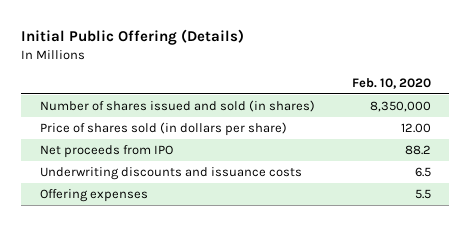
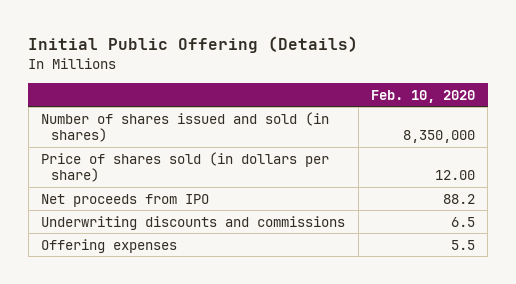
- Underwriting discounts and issuance costs | 6.5
+ Underwriting discounts and commissions | 6.5

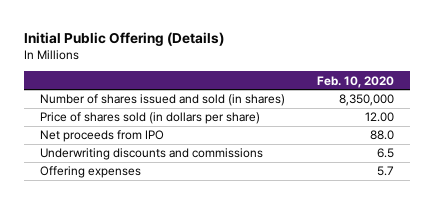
- Net proceeds from IPO | 88.2
+ Net proceeds from IPO | 88.0
- Offering expenses | 5.5
+ Offering expenses | 5.7

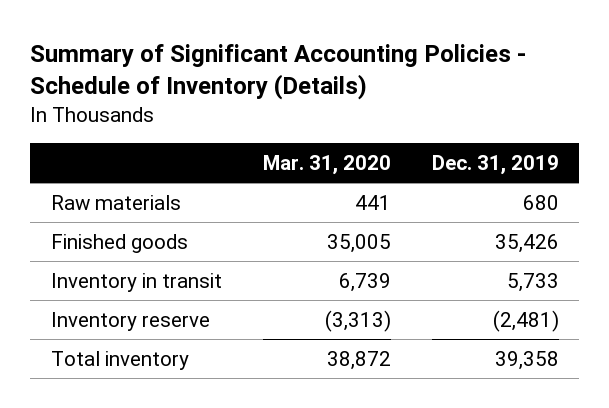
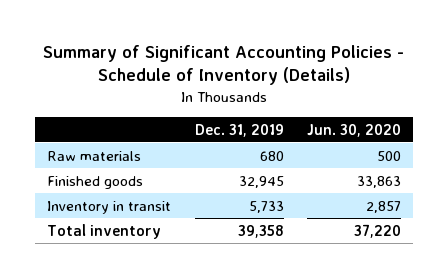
- | Mar. 31, 2020 | Dec. 31, 2019
+ | Dec. 31, 2019 | Jun. 30, 2020
- Finished goods | 35,005 | 35,426
+ Finished goods | 32,945 | 33,863
- Inventory reserve | (3,313) | (2,481)

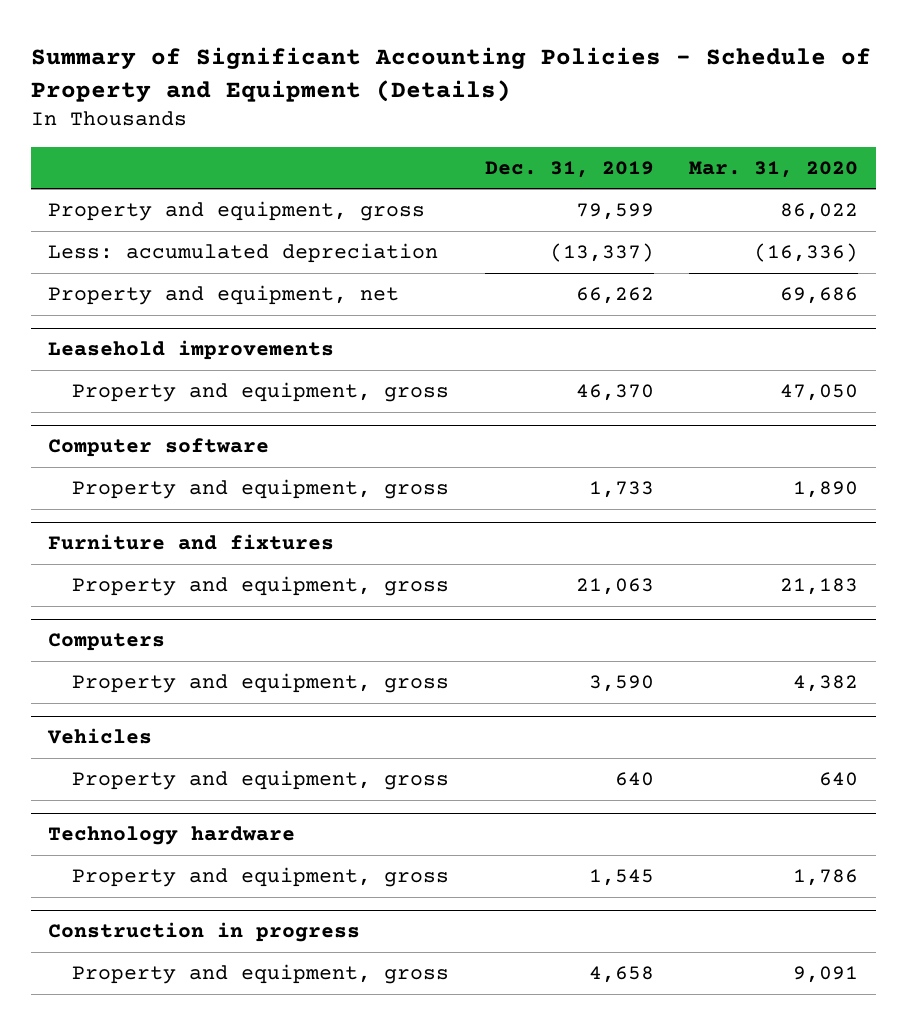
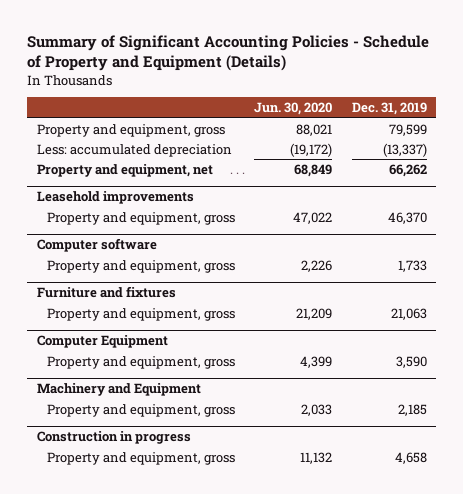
- | Dec. 31, 2019 | Mar. 31, 2020
+ | Jun. 30, 2020 | Dec. 31, 2019
- Computers
+ Computer Equipment
- Vehicles
- Property and equipment, gross | 640 | 640
- Technology hardware
- Property and equipment, gross | 1,545 | 1,786
+ Machinery and Equipment
+ Property and equipment, gross | 2,033 | 2,185

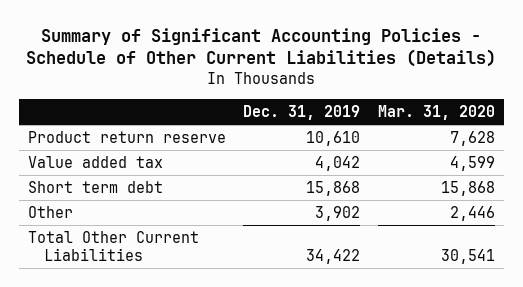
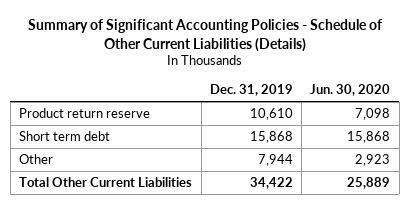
- | Dec. 31, 2019 | Mar. 31, 2020
+ | Dec. 31, 2019 | Jun. 30, 2020
- Value added tax | 4,042 | 4,599
- Other | 3,902 | 2,446
+ Other | 7,944 | 2,923

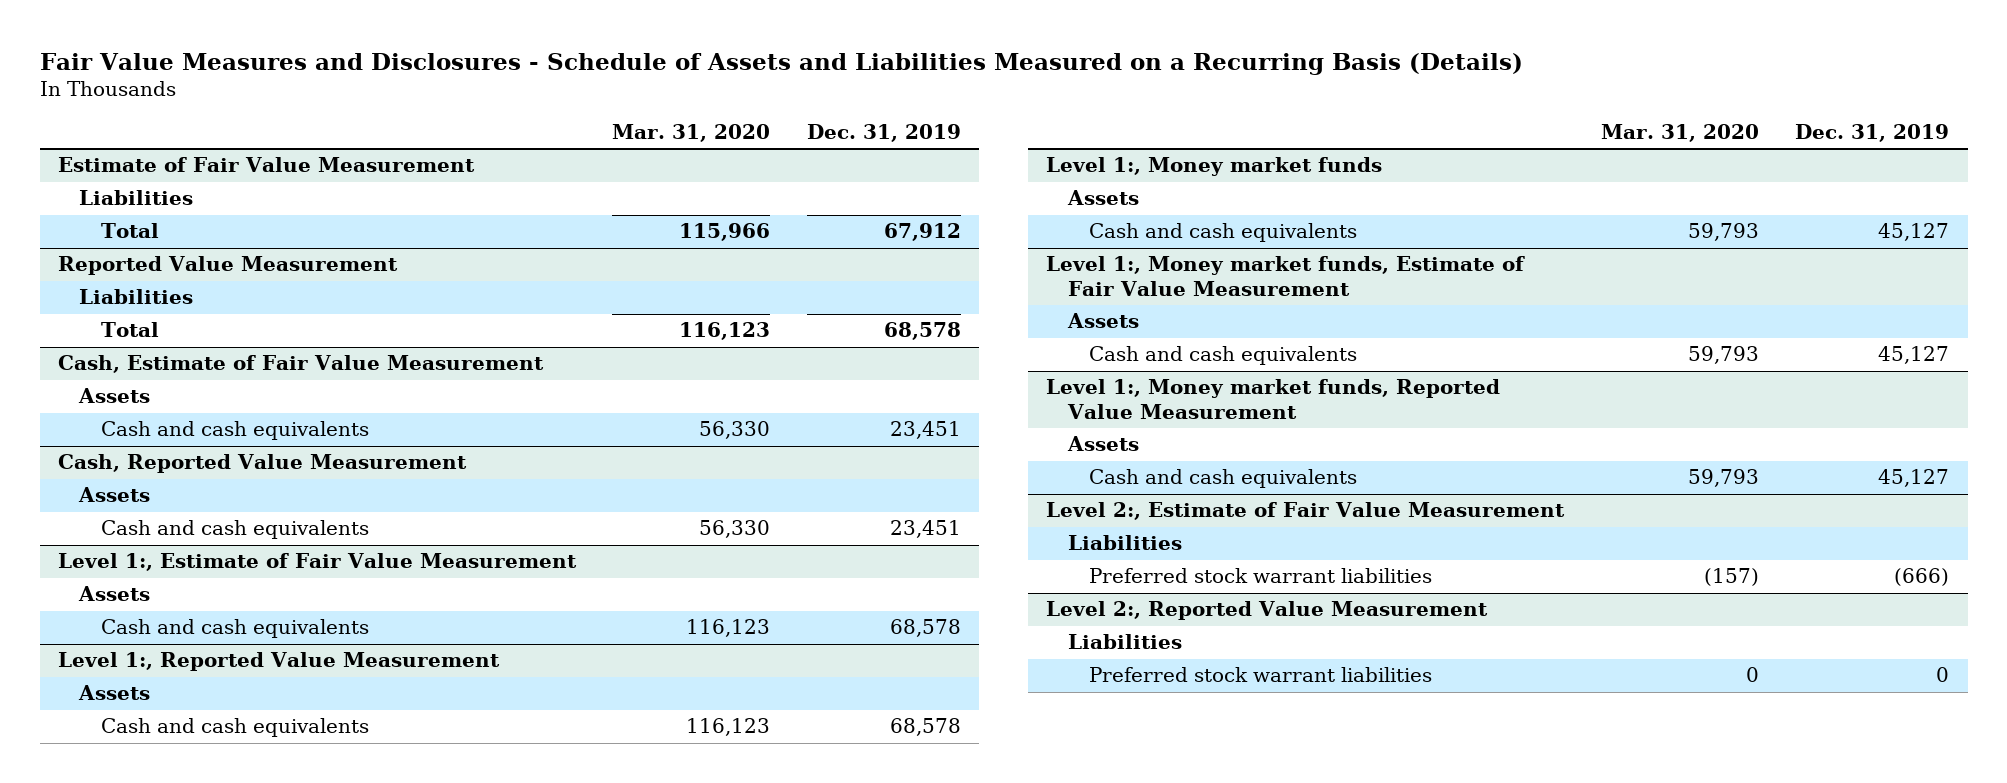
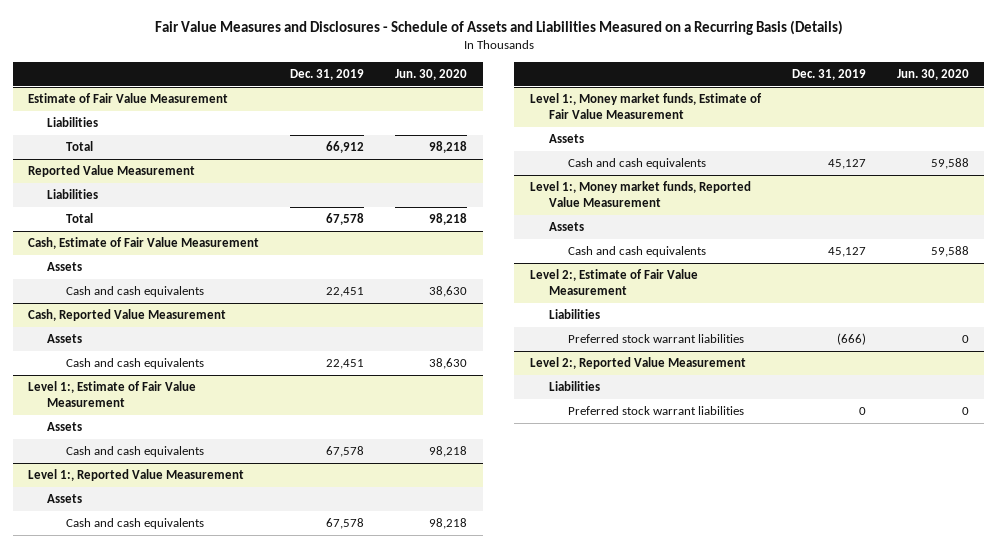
- | Mar. 31, 2020 | Dec. 31, 2019
+ | Dec. 31, 2019 | Jun. 30, 2020
@ Estimate of Fair Value Measurement
- Total | 115,966 | 67,912
+ Total | 66,912 | 98,218
@ Reported Value Measurement
- Total | 116,123 | 68,578
+ Total | 67,578 | 98,218
@ Cash, Estimate of Fair Value Measurement
- Cash and cash equivalents | 56,330 | 23,451
+ Cash and cash equivalents | 22,451 | 38,630
@ Cash, Reported Value Measurement
- Cash and cash equivalents | 56,330 | 23,451
+ Cash and cash equivalents | 22,451 | 38,630
@ Level 1:, Estimate of Fair Value Measurement
- Cash and cash equivalents | 116,123 | 68,578
+ Cash and cash equivalents | 67,578 | 98,218
@ Level 1:, Reported Value Measurement
- Cash and cash equivalents | 116,123 | 68,578
- Level 1:, Money market funds
- Assets
- Cash and cash equivalents | 59,793 | 45,127
@ Level 1:, Reported Value Measurement
+ Cash and cash equivalents | 67,578 | 98,218

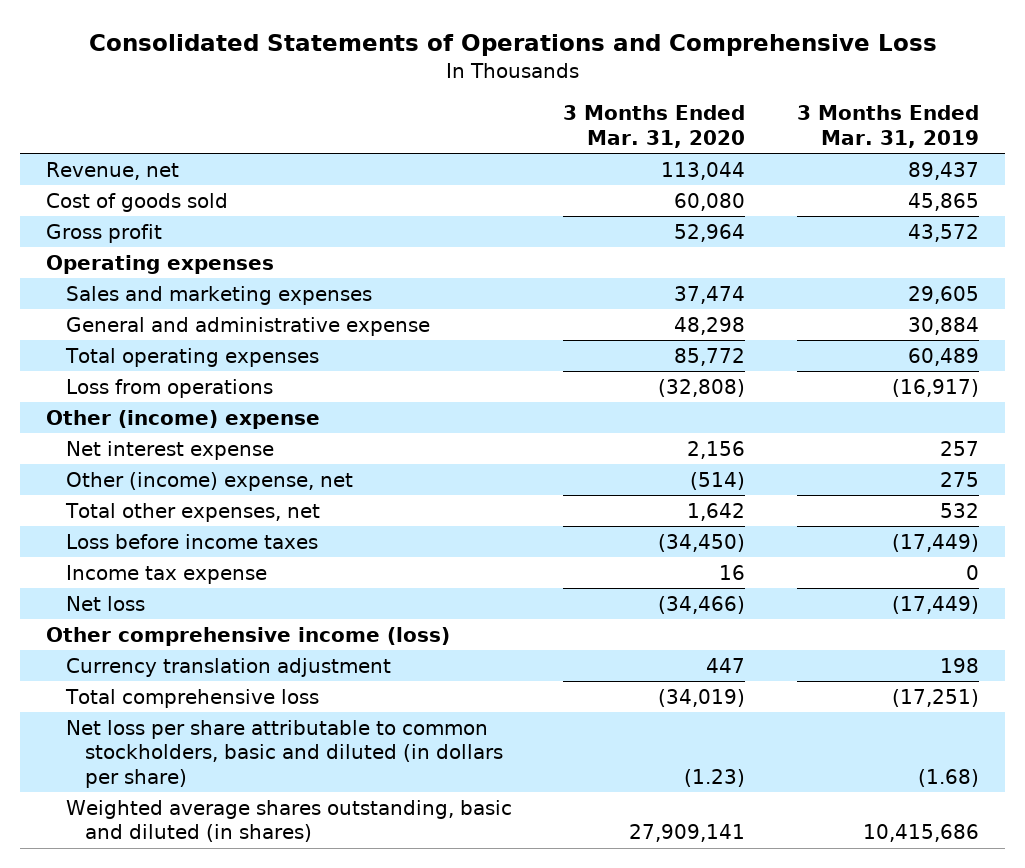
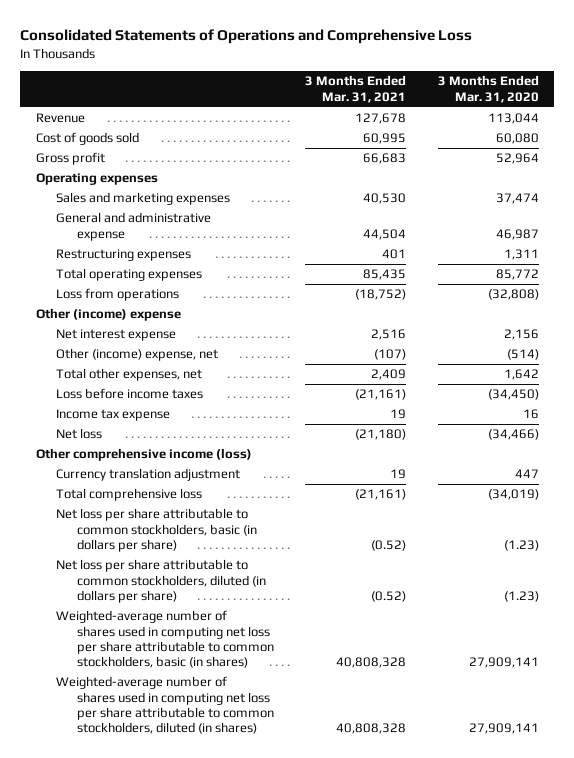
- | 3 Months Ended Mar. 31, 2020 | 3 Months Ended Mar. 31, 2019
+ | 3 Months Ended Mar. 31, 2021 | 3 Months Ended Mar. 31, 2020
- Revenue, net | 113,044 | 89,437
+ Revenue | 127,678 | 113,044
- General and administrative expense | 48,298 | 30,884
+ General and administrative expense | 44,504 | 46,987
+ Restructuring expenses | 401 | 1,311
- Net loss per share attributable to common stockholders, basic and diluted (in dollars per share) | (1.23) | (1.68)
- Weighted average shares outstanding, basic and diluted (in shares) | 27,909,141 | 10,415,686
+ Net loss per share attributable to common stockholders, basic (in dollars per share) | (0.52) | (1.23)
+ Net loss per share attributable to common stockholders, diluted (in dollars per share) | (0.52) | (1.23)
+ Weighted-average number of shares used in computing net loss per share attributable to common stockholders, basic (in shares) | 40,808,328 | 27,909,141
+ Weighted-average number of shares used in computing net loss per share attributable to common stockholders, diluted (in shares) | 40,808,328 | 27,909,141

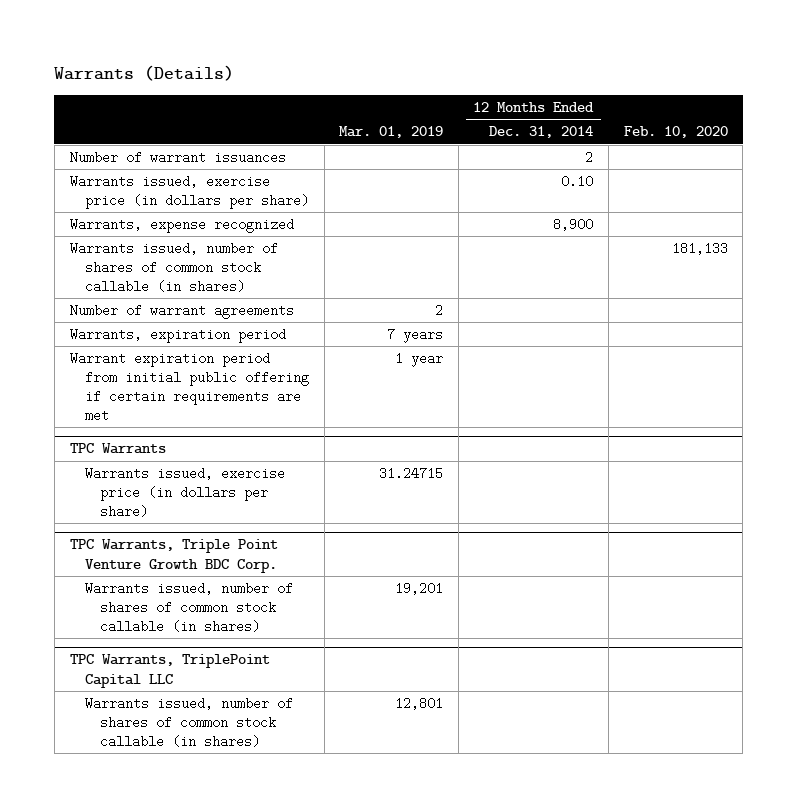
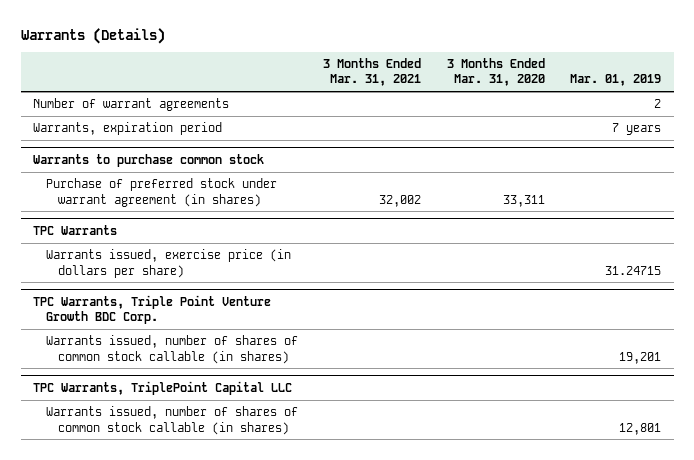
- | Mar. 01, 2019 | 12 Months Ended Dec. 31, 2014 | Feb. 10, 2020
+ | 3 Months Ended Mar. 31, 2021 | 3 Months Ended Mar. 31, 2020 | Mar. 01, 2019
- Number of warrant issuances | | 2 |
- Warrants issued, exercise price (in dollars per share) | | 0.10 |
- Warrants, expense recognized | | 8,900 |
- Warrants issued, number of shares of common stock callable (in shares) | | | 181,133
- Warrant expiration period from initial public offering if certain requirements are met | 1 year | |
+ Warrants to purchase common stock
+ Purchase of preferred stock under warrant agreement (in shares) | 32,002 | 33,311 |

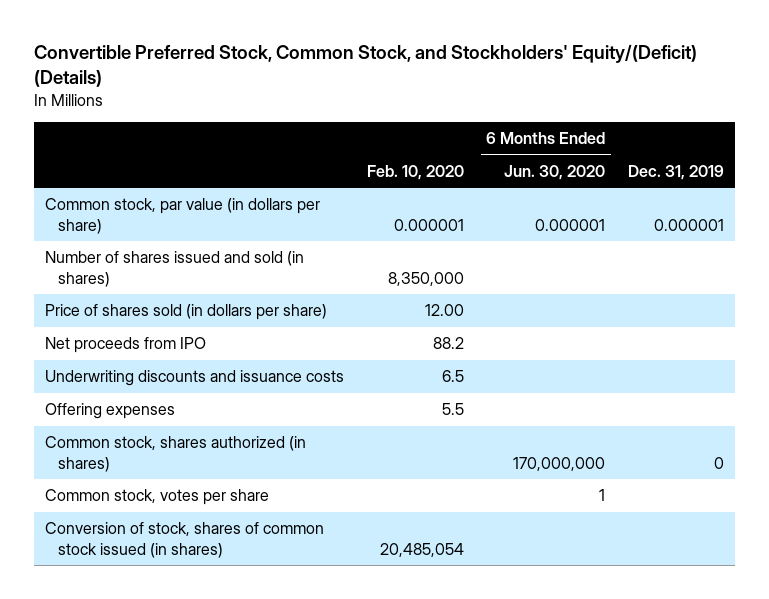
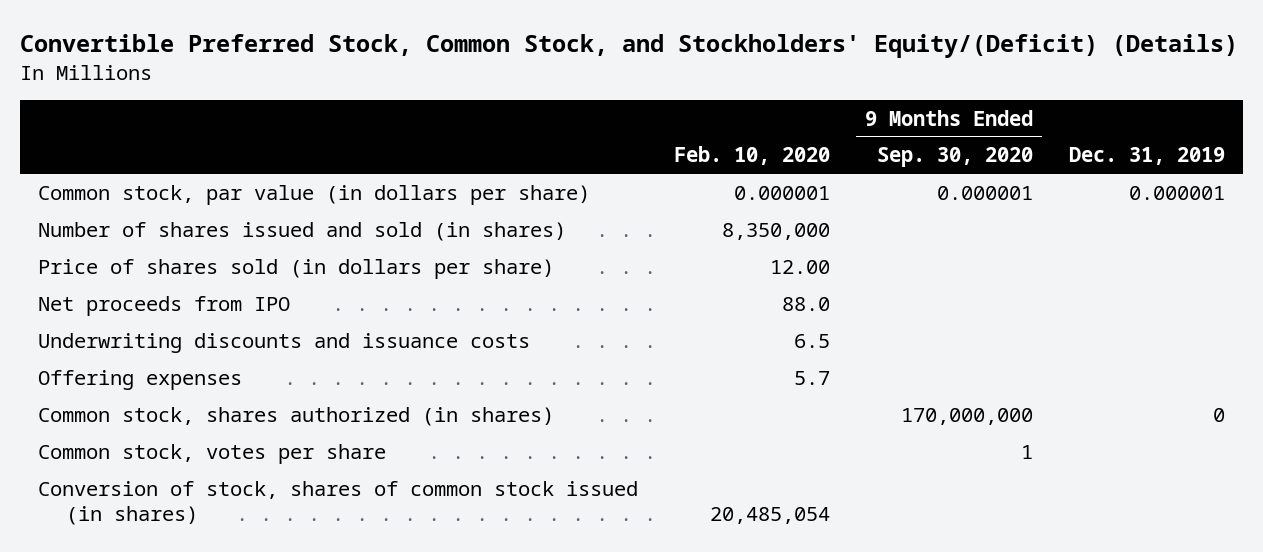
- | Feb. 10, 2020 | 6 Months Ended Jun. 30, 2020 | Dec. 31, 2019
+ | Feb. 10, 2020 | 9 Months Ended Sep. 30, 2020 | Dec. 31, 2019
- Net proceeds from IPO | 88.2 | |
+ Net proceeds from IPO | 88.0 | |
- Offering expenses | 5.5 | |
+ Offering expenses | 5.7 | |

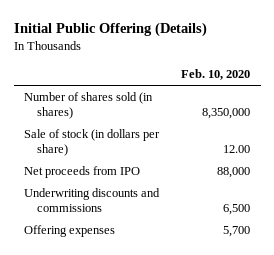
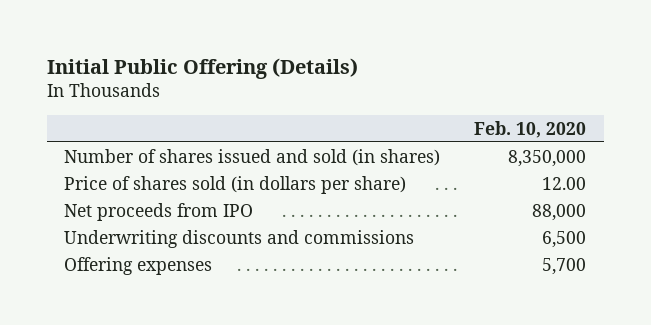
- Number of shares sold (in shares) | 8,350,000
- Sale of stock (in dollars per share) | 12.00
+ Number of shares issued and sold (in shares) | 8,350,000
+ Price of shares sold (in dollars per share) | 12.00

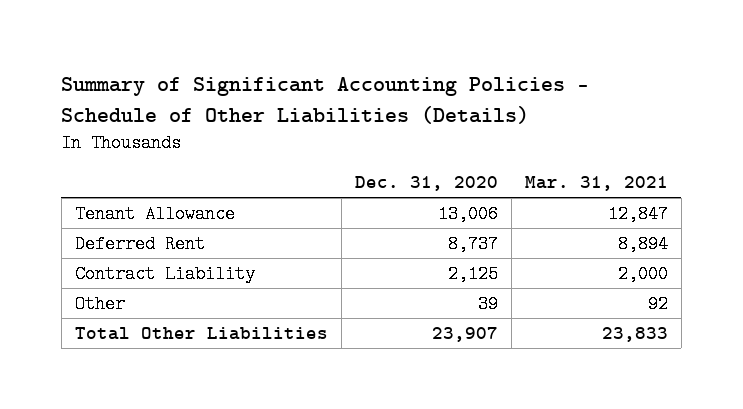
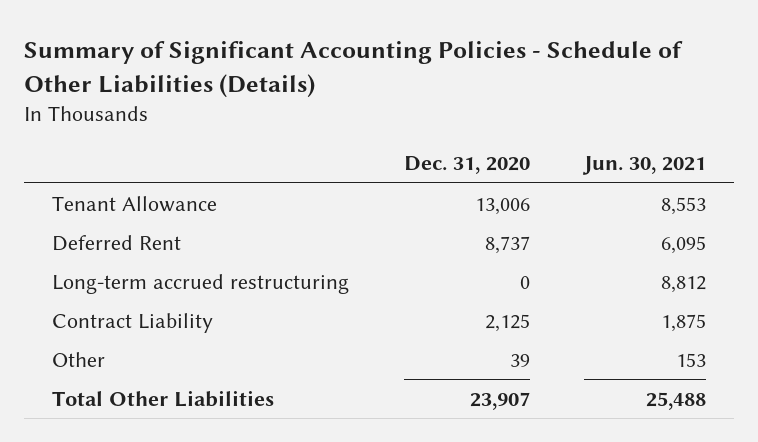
- | Dec. 31, 2020 | Mar. 31, 2021
+ | Dec. 31, 2020 | Jun. 30, 2021
+ Long-term accrued restructuring | 0 | 8,812

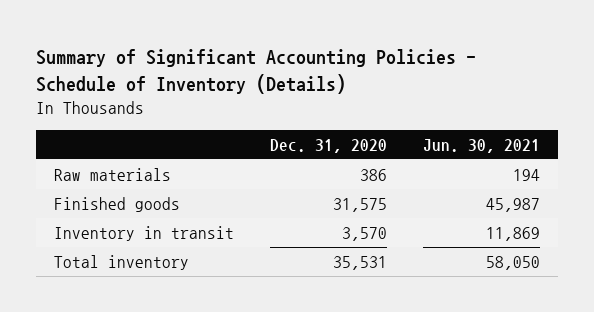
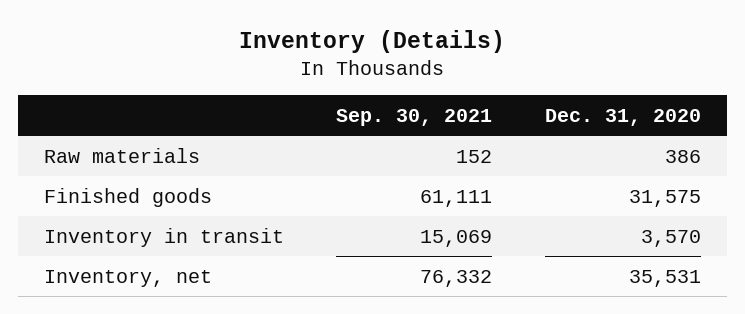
- Summary of Significant Accounting Policies - Schedule of Inventory (Details)
+ Inventory (Details)
- | Dec. 31, 2020 | Jun. 30, 2021
+ | Sep. 30, 2021 | Dec. 31, 2020
- Total inventory | 35,531 | 58,050
+ Inventory, net | 76,332 | 35,531

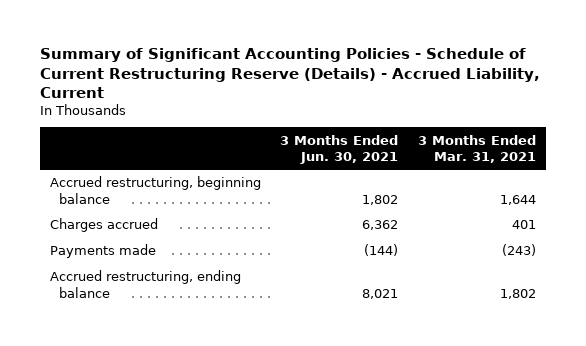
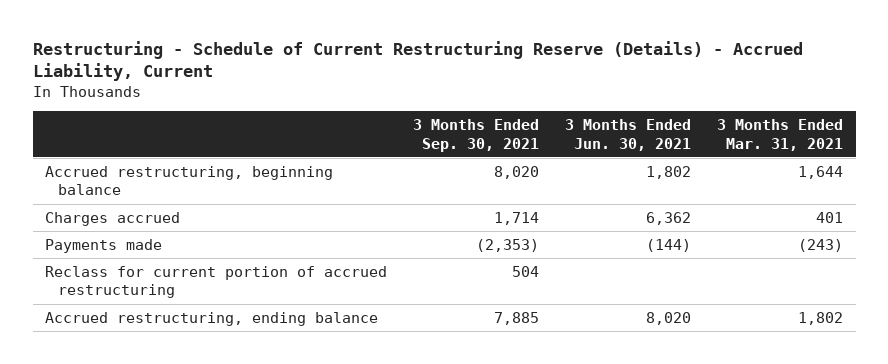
- Summary of Significant Accounting Policies - Schedule of Current Restructuring Reserve (Details) - Accrued Liability, Current
+ Restructuring - Schedule of Current Restructuring Reserve (Details) - Accrued Liability, Current
- | 3 Months Ended Jun. 30, 2021 | 3 Months Ended Mar. 31, 2021
+ | 3 Months Ended Sep. 30, 2021 | 3 Months Ended Jun. 30, 2021 | 3 Months Ended Mar. 31, 2021
- Accrued restructuring, ending balance | 8,021 | 1,802
+ Reclass for current portion of accrued restructuring | 504 | |
+ Accrued restructuring, ending balance | 7,885 | 8,020 | 1,802

